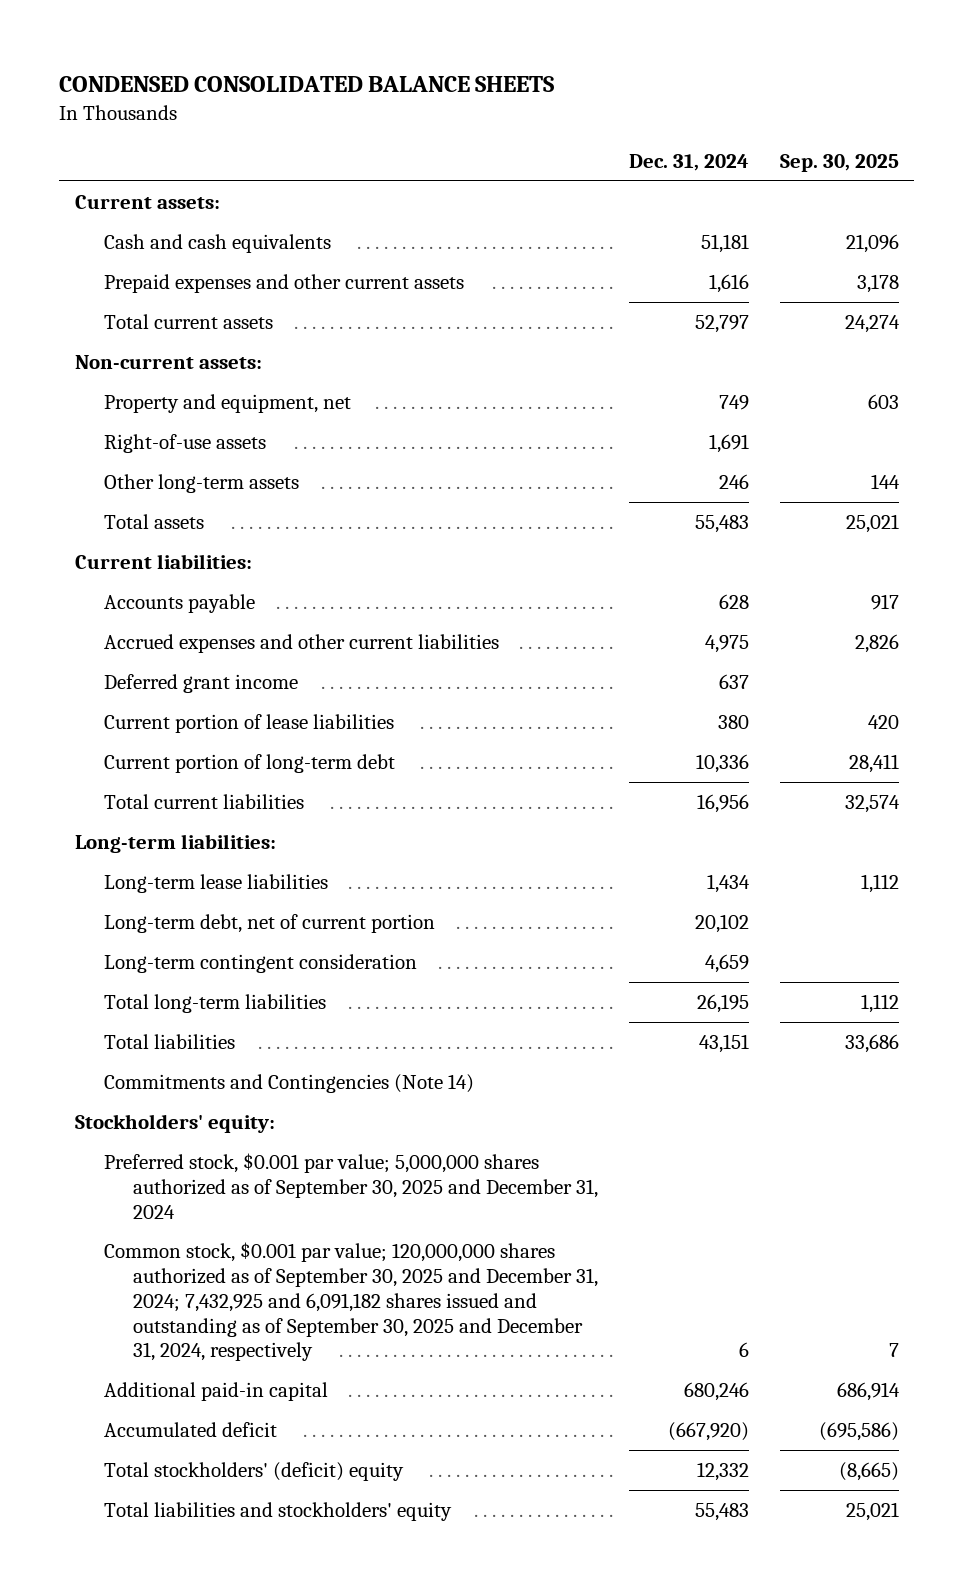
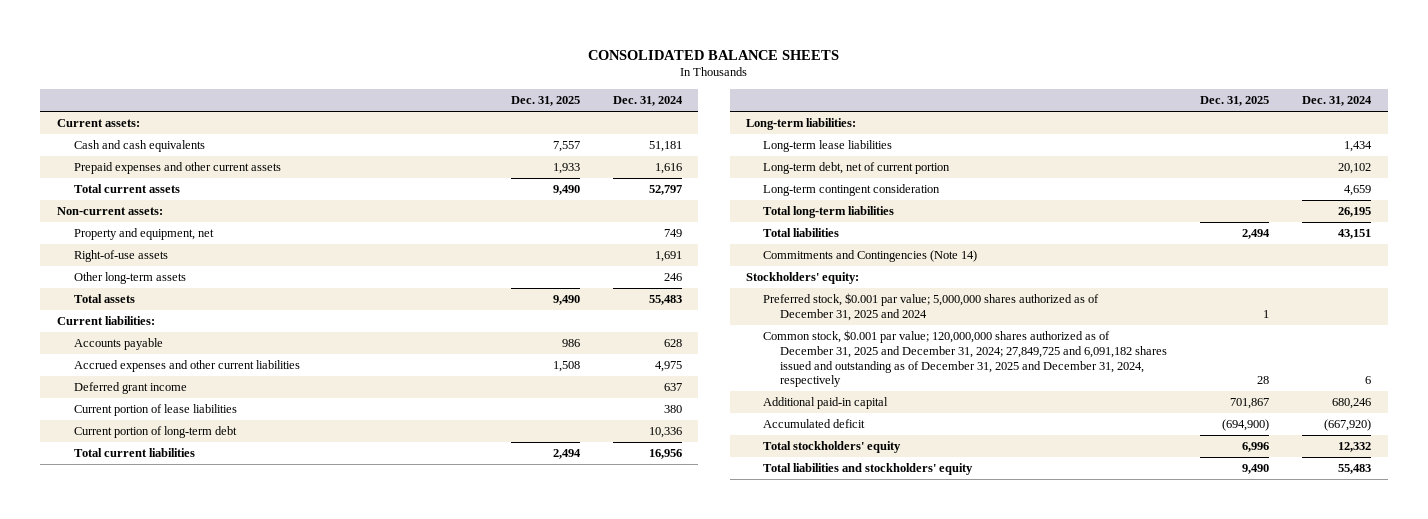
- CONDENSED CONSOLIDATED BALANCE SHEETS
+ CONSOLIDATED BALANCE SHEETS
- | Dec. 31, 2024 | Sep. 30, 2025
+ | Dec. 31, 2025 | Dec. 31, 2024
- Preferred stock, $0.001 par value; 5,000,000 shares authorized as of September 30, 2025 and December 31, 2024
- Common stock, $0.001 par value; 120,000,000 shares authorized as of September 30, 2025 and December 31, 2024; 7,432,925 and 6,091,182 shares issued and outstanding as of September 30, 2025 and December 31, 2024, respectively | 6 | 7
+ Preferred stock, $0.001 par value; 5,000,000 shares authorized as of December 31, 2025 and 2024 | 1 |
+ Common stock, $0.001 par value; 120,000,000 shares authorized as of December 31, 2025 and December 31, 2024; 27,849,725 and 6,091,182 shares issued and outstanding as of December 31, 2025 and December 31, 2024, respectively | 28 | 6
- Total stockholders' (deficit) equity | 12,332 | (8,665)
+ Total stockholders' equity | 6,996 | 12,332

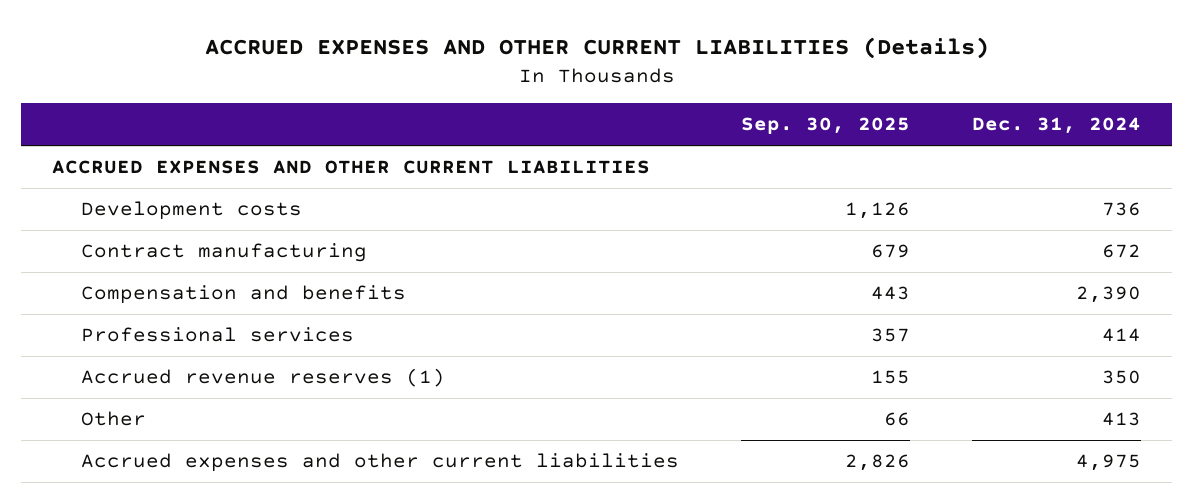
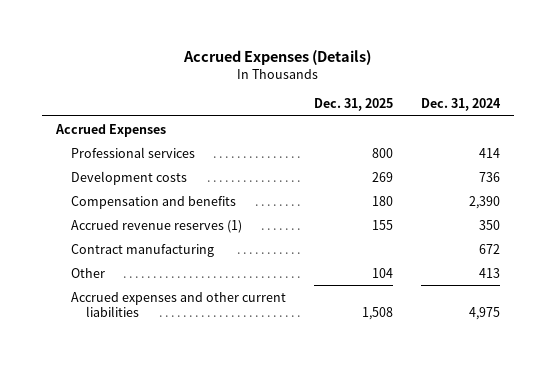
- ACCRUED EXPENSES AND OTHER CURRENT LIABILITIES (Details)
+ Accrued Expenses (Details)
- | Sep. 30, 2025 | Dec. 31, 2024
+ | Dec. 31, 2025 | Dec. 31, 2024
- ACCRUED EXPENSES AND OTHER CURRENT LIABILITIES
+ Accrued Expenses
moved up: Professional services | 800 | 414
moved down: Contract manufacturing | | 672

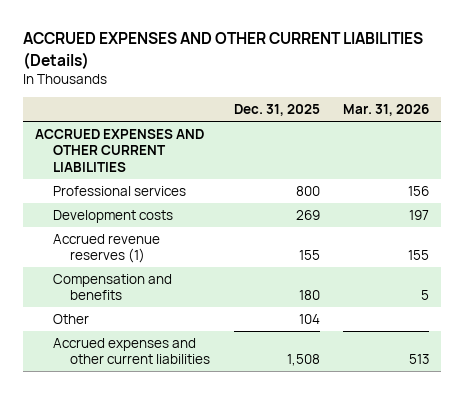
- Accrued Expenses (Details)
+ ACCRUED EXPENSES AND OTHER CURRENT LIABILITIES (Details)
- | Dec. 31, 2025 | Dec. 31, 2024
+ | Dec. 31, 2025 | Mar. 31, 2026
- Accrued Expenses
+ ACCRUED EXPENSES AND OTHER CURRENT LIABILITIES
- Contract manufacturing | | 672
moved down: Compensation and benefits | 180 | 5

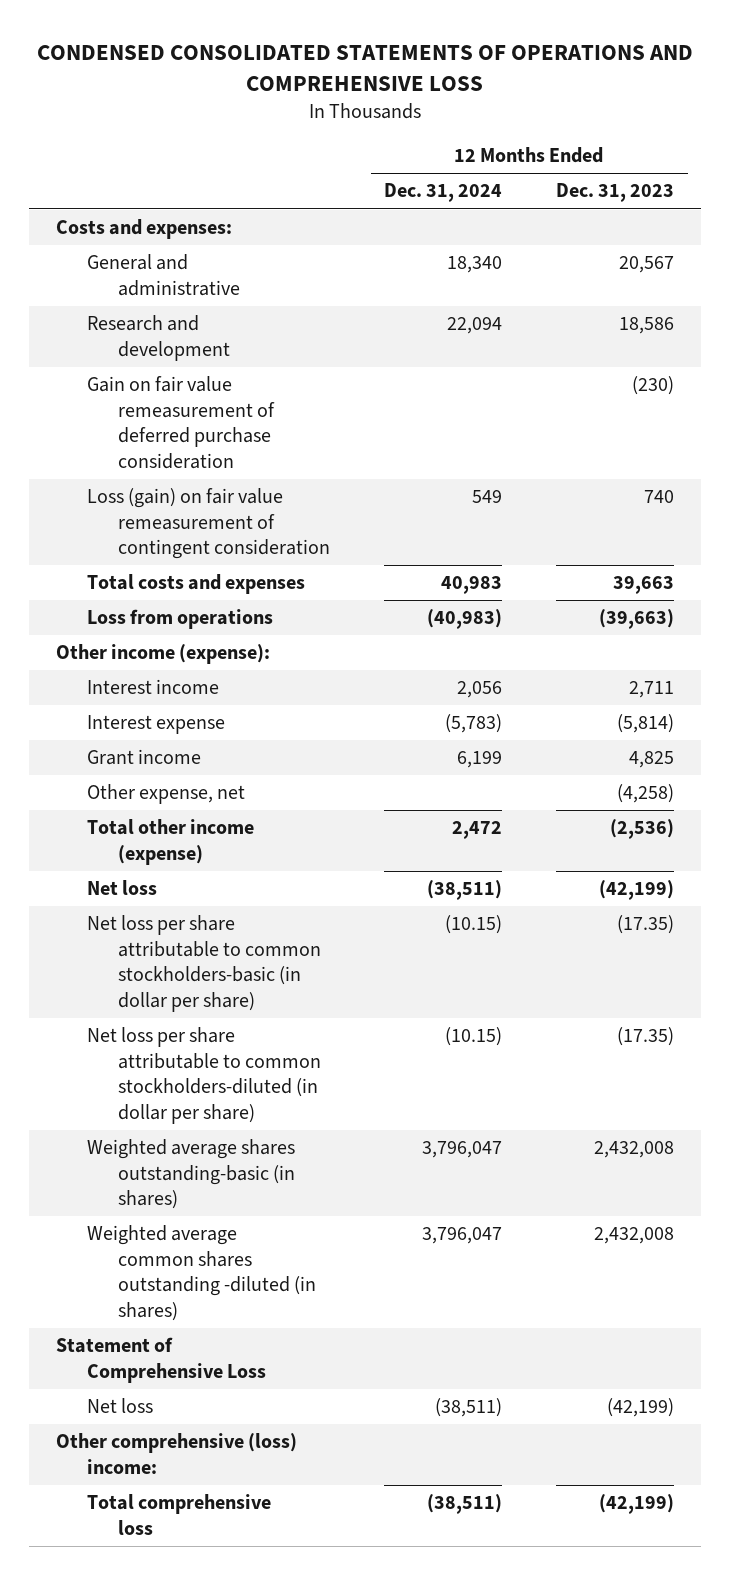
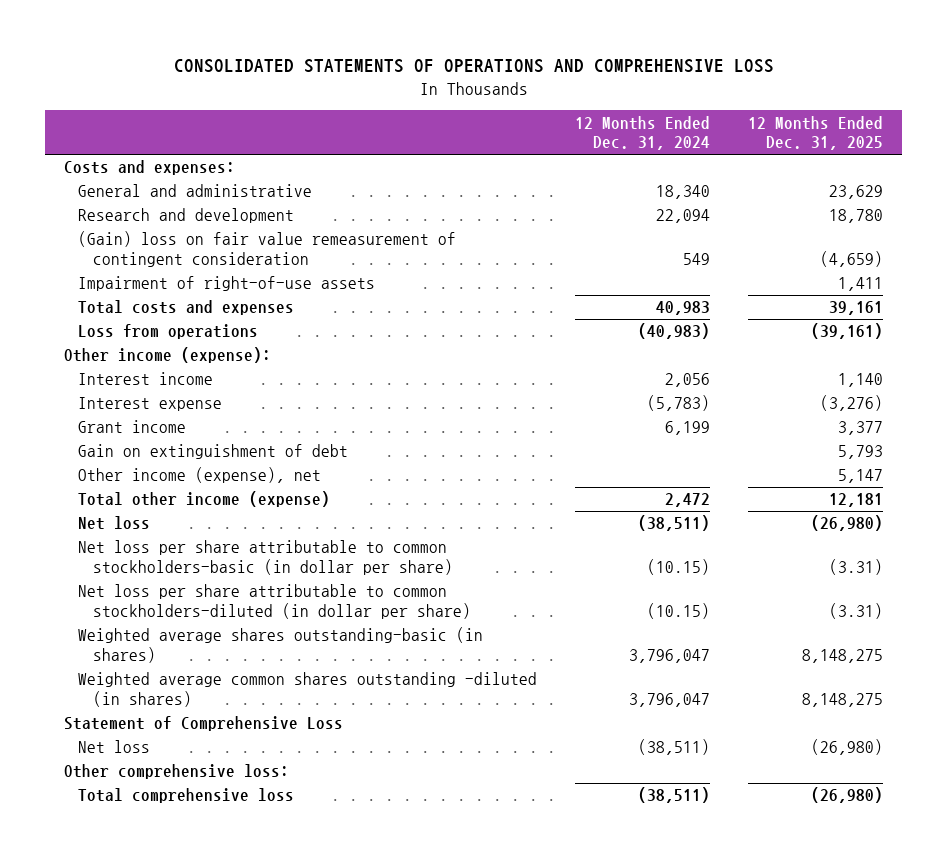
- CONDENSED CONSOLIDATED STATEMENTS OF OPERATIONS AND COMPREHENSIVE LOSS
+ CONSOLIDATED STATEMENTS OF OPERATIONS AND COMPREHENSIVE LOSS
- | 12 Months Ended Dec. 31, 2024 | 12 Months Ended Dec. 31, 2023
+ | 12 Months Ended Dec. 31, 2024 | 12 Months Ended Dec. 31, 2025
- Gain on fair value remeasurement of deferred purchase consideration | | (230)
- Loss (gain) on fair value remeasurement of contingent consideration | 549 | 740
+ (Gain) loss on fair value remeasurement of contingent consideration | 549 | (4,659)
+ Impairment of right-of-use assets | | 1,411
- Other expense, net | | (4,258)
+ Gain on extinguishment of debt | | 5,793
+ Other income (expense), net | | 5,147
- Other comprehensive (loss) income:
+ Other comprehensive loss:

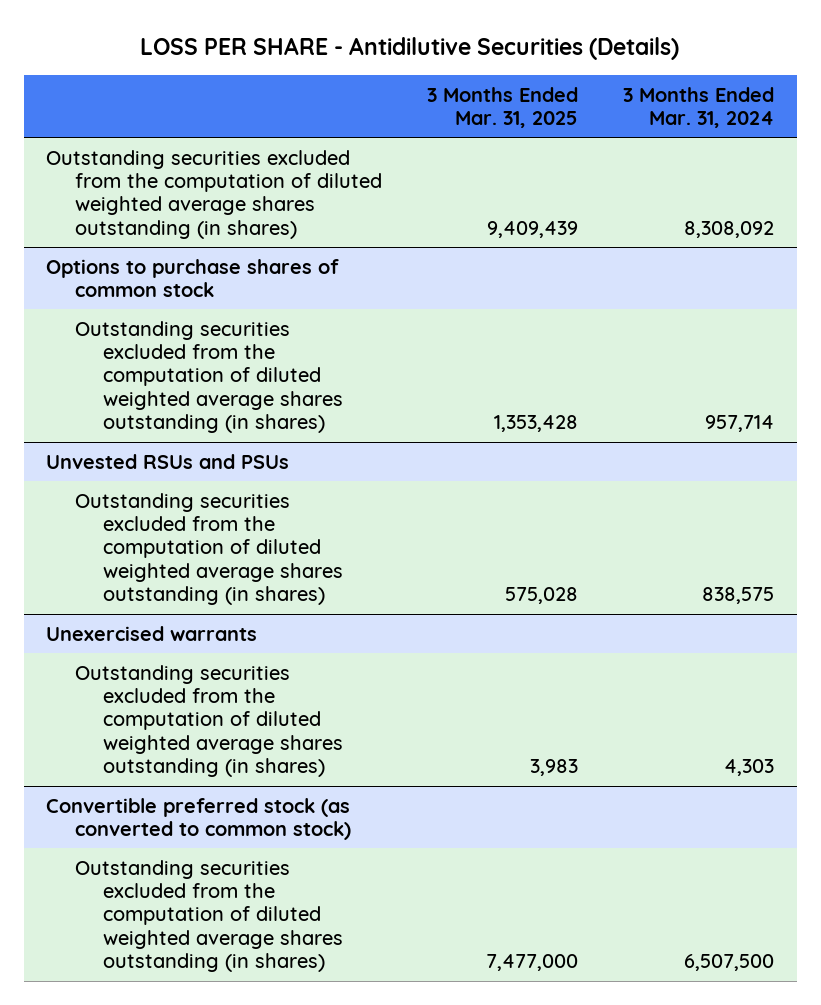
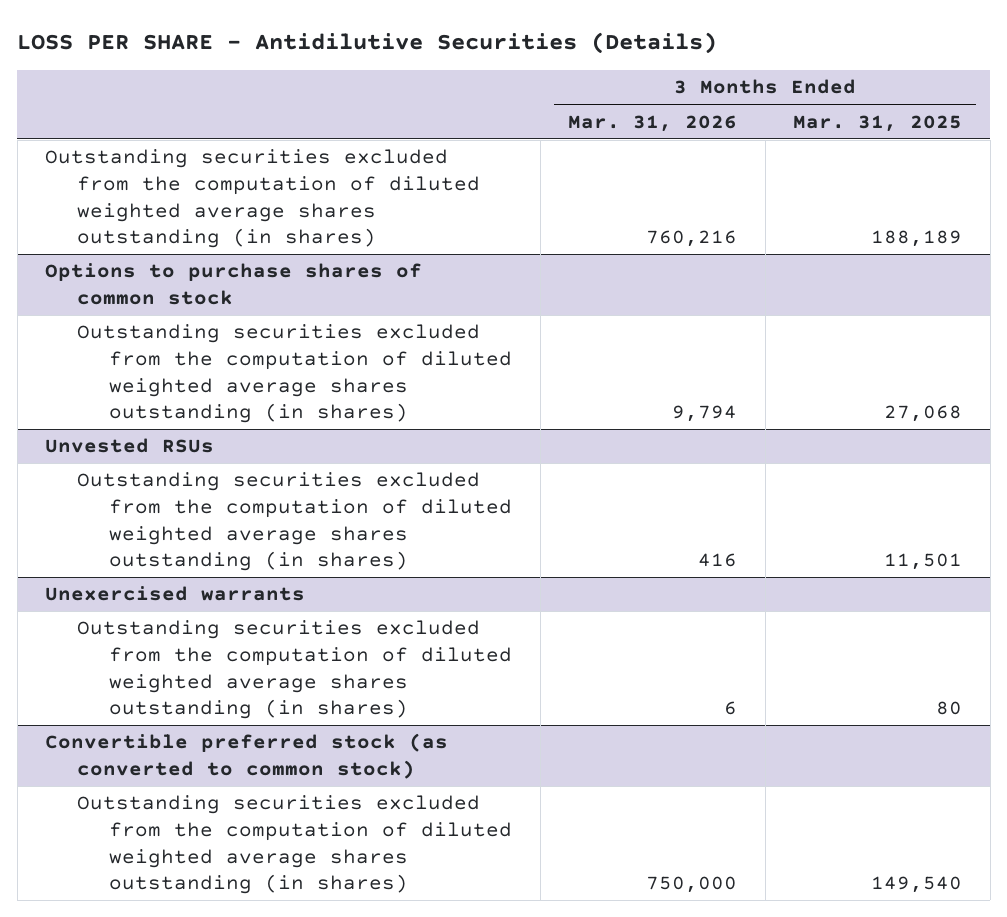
- | 3 Months Ended Mar. 31, 2025 | 3 Months Ended Mar. 31, 2024
+ | 3 Months Ended Mar. 31, 2026 | 3 Months Ended Mar. 31, 2025
- Outstanding securities excluded from the computation of diluted weighted average shares outstanding (in shares) | 9,409,439 | 8,308,092
+ Outstanding securities excluded from the computation of diluted weighted average shares outstanding (in shares) | 760,216 | 188,189
@ Options to purchase shares of common stock
- Outstanding securities excluded from the computation of diluted weighted average shares outstanding (in shares) | 1,353,428 | 957,714
- Unvested RSUs and PSUs
- Outstanding securities excluded from the computation of diluted weighted average shares outstanding (in shares) | 575,028 | 838,575
@ Options to purchase shares of common stock
+ Outstanding securities excluded from the computation of diluted weighted average shares outstanding (in shares) | 9,794 | 27,068
+ Unvested RSUs
+ Outstanding securities excluded from the computation of diluted weighted average shares outstanding (in shares) | 416 | 11,501
@ Unexercised warrants
- Outstanding securities excluded from the computation of diluted weighted average shares outstanding (in shares) | 3,983 | 4,303
+ Outstanding securities excluded from the computation of diluted weighted average shares outstanding (in shares) | 6 | 80
@ Convertible preferred stock (as converted to common stock)
- Outstanding securities excluded from the computation of diluted weighted average shares outstanding (in shares) | 7,477,000 | 6,507,500
+ Outstanding securities excluded from the computation of diluted weighted average shares outstanding (in shares) | 750,000 | 149,540

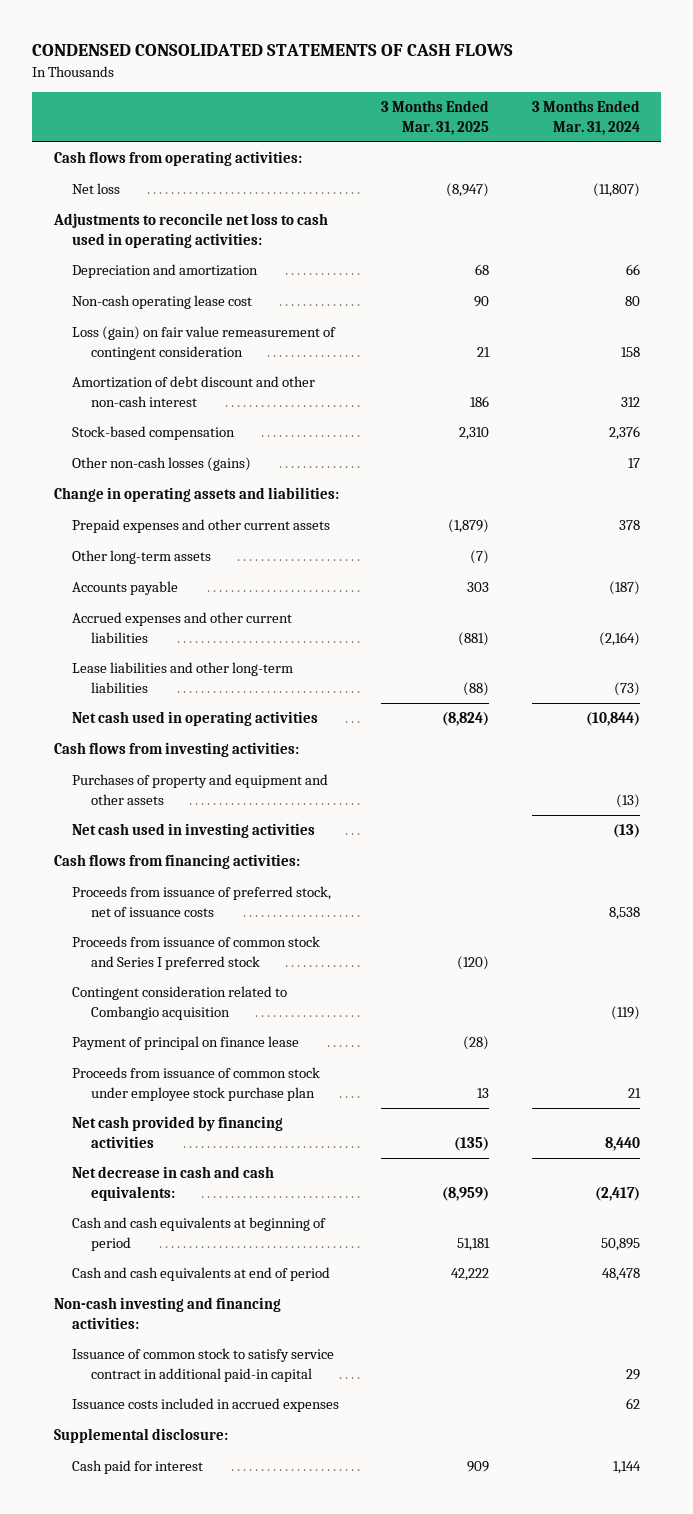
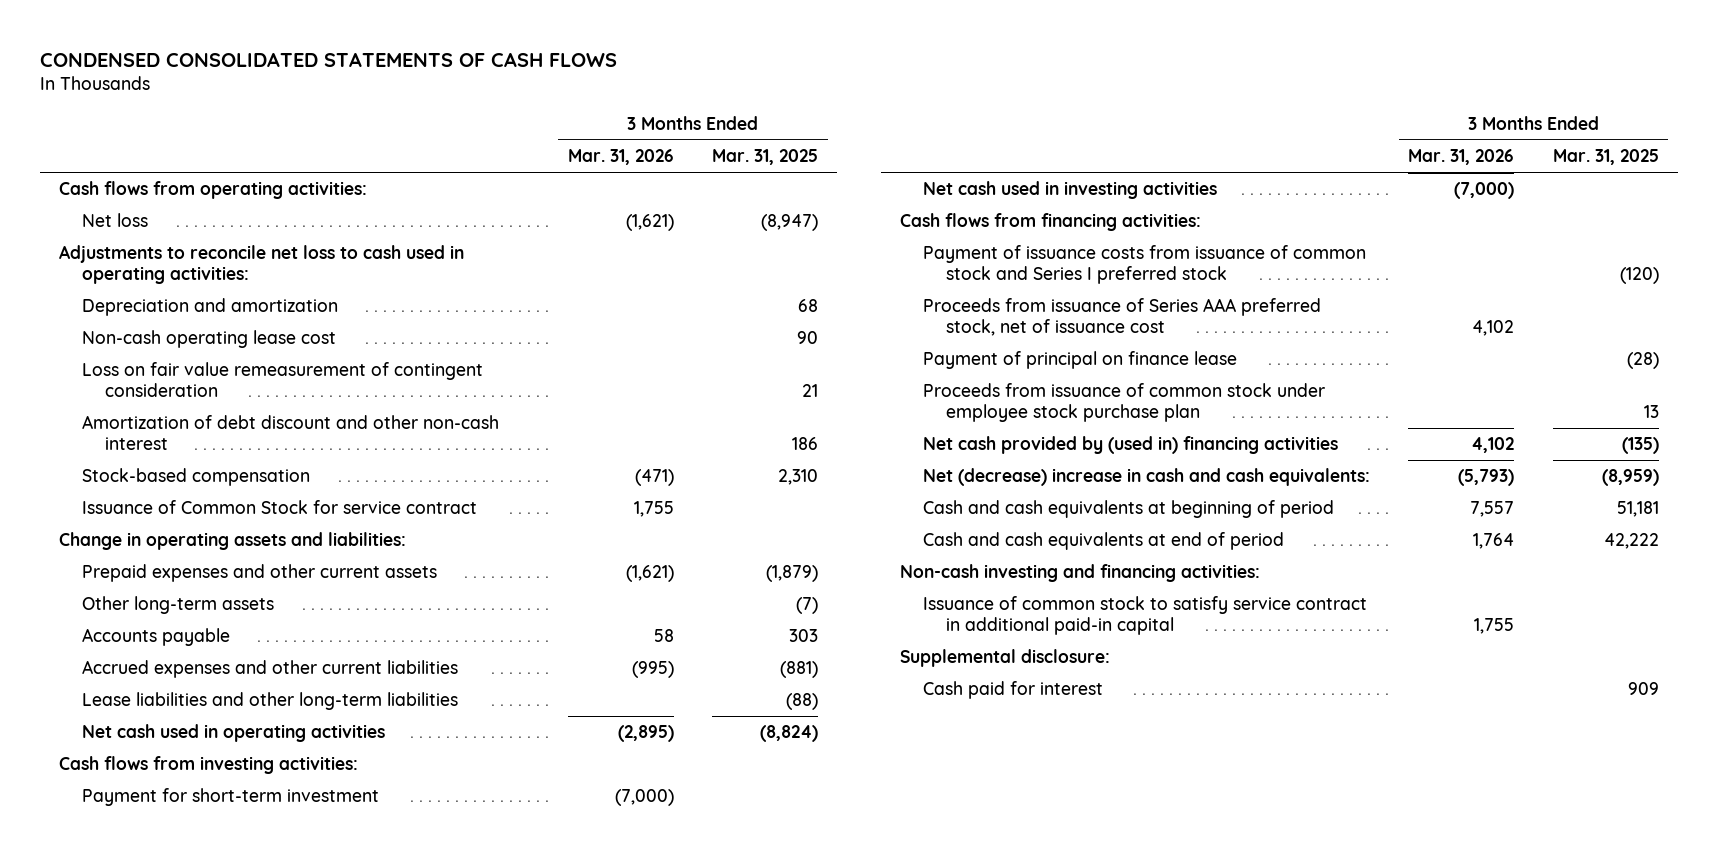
- | 3 Months Ended Mar. 31, 2025 | 3 Months Ended Mar. 31, 2024
+ | 3 Months Ended Mar. 31, 2026 | 3 Months Ended Mar. 31, 2025
- Loss (gain) on fair value remeasurement of contingent consideration | 21 | 158
+ Loss on fair value remeasurement of contingent consideration | | 21
- Other non-cash losses (gains) | | 17
+ Issuance of Common Stock for service contract | 1,755 |
- Purchases of property and equipment and other assets | | (13)
+ Payment for short-term investment | (7,000) |
- Proceeds from issuance of preferred stock, net of issuance costs | | 8,538
- Proceeds from issuance of common stock and Series I preferred stock | (120) |
- Contingent consideration related to Combangio acquisition | | (119)
+ Payment of issuance costs from issuance of common stock and Series I preferred stock | | (120)
+ Proceeds from issuance of Series AAA preferred stock, net of issuance cost | 4,102 |
- Net cash provided by financing activities | (135) | 8,440
- Net decrease in cash and cash equivalents: | (8,959) | (2,417)
+ Net cash provided by (used in) financing activities | 4,102 | (135)
+ Net (decrease) increase in cash and cash equivalents: | (5,793) | (8,959)
- Issuance costs included in accrued expenses | | 62

